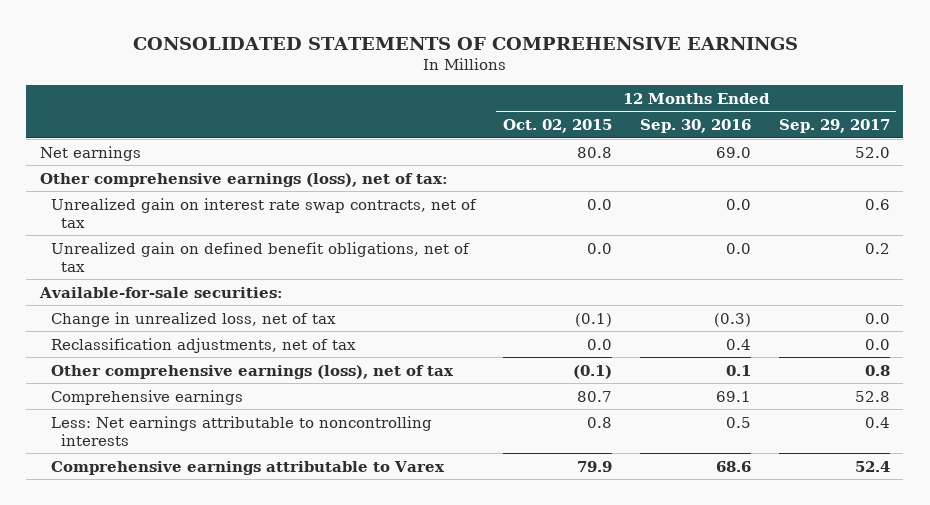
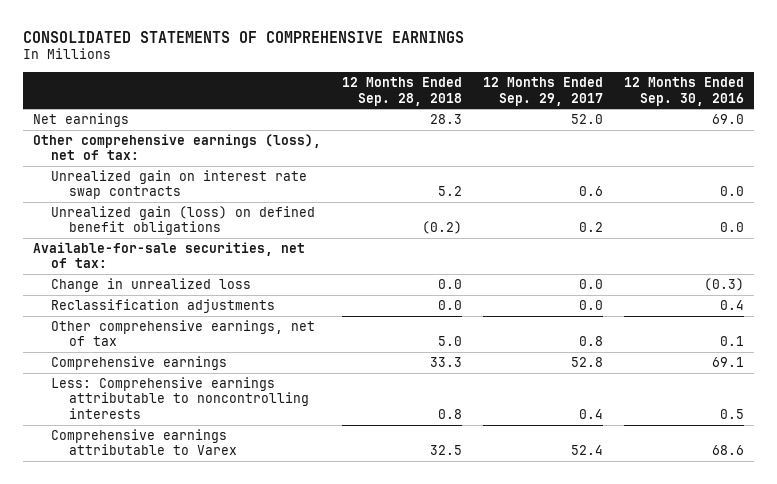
- | 12 Months Ended Oct. 02, 2015 | 12 Months Ended Sep. 30, 2016 | 12 Months Ended Sep. 29, 2017
+ | 12 Months Ended Sep. 28, 2018 | 12 Months Ended Sep. 29, 2017 | 12 Months Ended Sep. 30, 2016
- Unrealized gain on interest rate swap contracts, net of tax | 0.0 | 0.0 | 0.6
- Unrealized gain on defined benefit obligations, net of tax | 0.0 | 0.0 | 0.2
- Available-for-sale securities:
- Change in unrealized loss, net of tax | (0.1) | (0.3) | 0.0
- Reclassification adjustments, net of tax | 0.0 | 0.4 | 0.0
- Other comprehensive earnings (loss), net of tax | (0.1) | 0.1 | 0.8
+ Unrealized gain on interest rate swap contracts | 5.2 | 0.6 | 0.0
+ Unrealized gain (loss) on defined benefit obligations | (0.2) | 0.2 | 0.0
+ Available-for-sale securities, net of tax:
+ Change in unrealized loss | 0.0 | 0.0 | (0.3)
+ Reclassification adjustments | 0.0 | 0.0 | 0.4
+ Other comprehensive earnings, net of tax | 5.0 | 0.8 | 0.1
- Less: Net earnings attributable to noncontrolling interests | 0.8 | 0.5 | 0.4
+ Less: Comprehensive earnings attributable to noncontrolling interests | 0.8 | 0.4 | 0.5

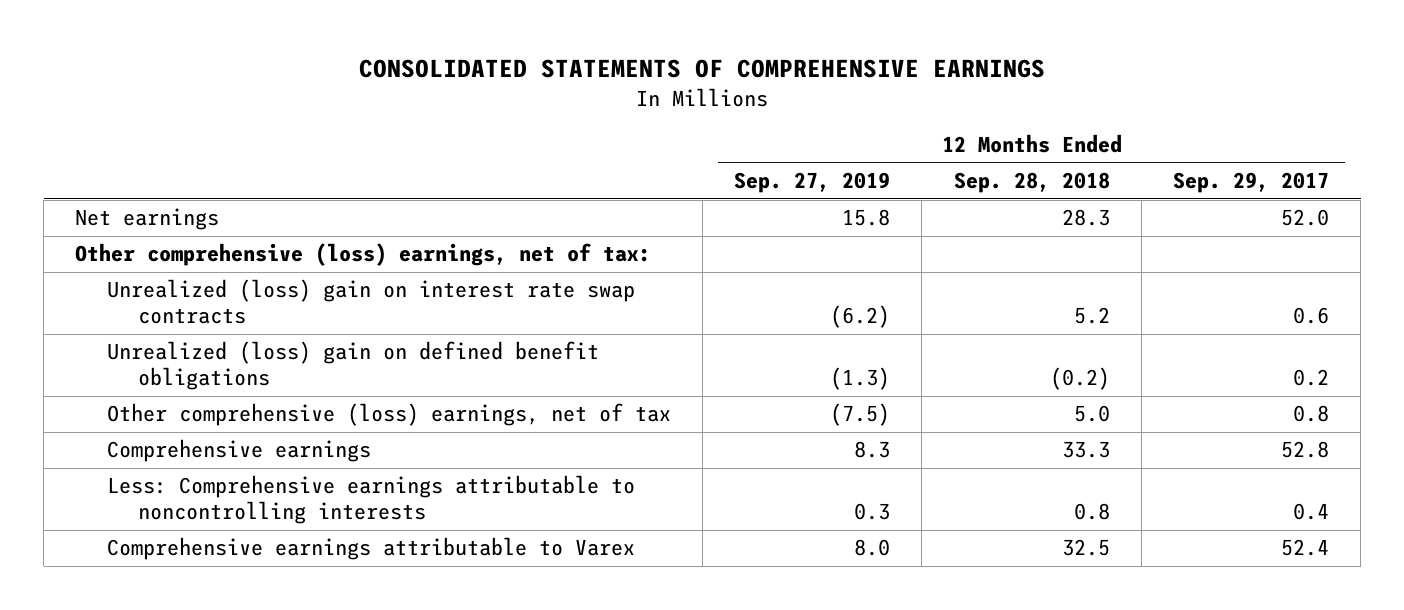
- | 12 Months Ended Sep. 28, 2018 | 12 Months Ended Sep. 29, 2017 | 12 Months Ended Sep. 30, 2016
+ | 12 Months Ended Sep. 27, 2019 | 12 Months Ended Sep. 28, 2018 | 12 Months Ended Sep. 29, 2017
- Other comprehensive earnings (loss), net of tax:
- Unrealized gain on interest rate swap contracts | 5.2 | 0.6 | 0.0
- Unrealized gain (loss) on defined benefit obligations | (0.2) | 0.2 | 0.0
- Available-for-sale securities, net of tax:
- Change in unrealized loss | 0.0 | 0.0 | (0.3)
- Reclassification adjustments | 0.0 | 0.0 | 0.4
- Other comprehensive earnings, net of tax | 5.0 | 0.8 | 0.1
+ Other comprehensive (loss) earnings, net of tax:
+ Unrealized (loss) gain on interest rate swap contracts | (6.2) | 5.2 | 0.6
+ Unrealized (loss) gain on defined benefit obligations | (1.3) | (0.2) | 0.2
+ Other comprehensive (loss) earnings, net of tax | (7.5) | 5.0 | 0.8

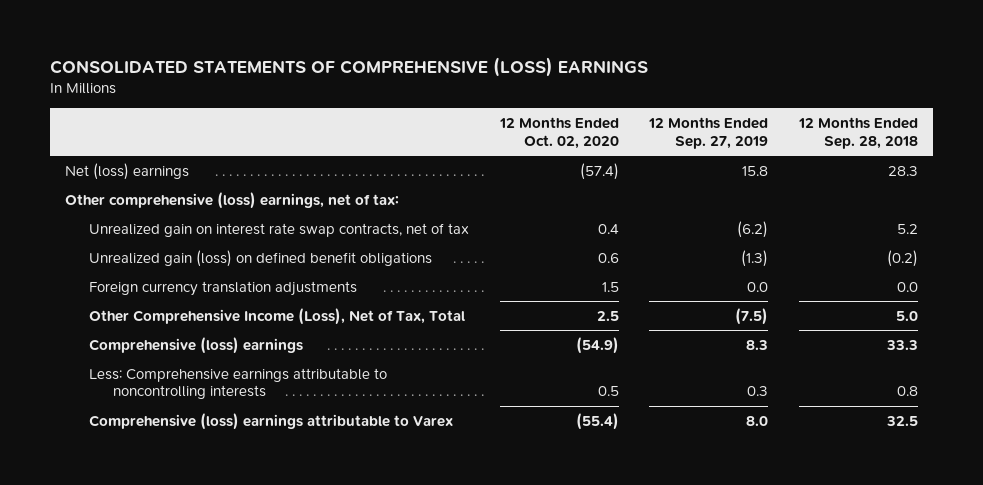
- CONSOLIDATED STATEMENTS OF COMPREHENSIVE EARNINGS
+ CONSOLIDATED STATEMENTS OF COMPREHENSIVE (LOSS) EARNINGS
- | 12 Months Ended Sep. 27, 2019 | 12 Months Ended Sep. 28, 2018 | 12 Months Ended Sep. 29, 2017
+ | 12 Months Ended Oct. 02, 2020 | 12 Months Ended Sep. 27, 2019 | 12 Months Ended Sep. 28, 2018
- Net earnings | 15.8 | 28.3 | 52.0
+ Net (loss) earnings | (57.4) | 15.8 | 28.3
- Unrealized (loss) gain on interest rate swap contracts | (6.2) | 5.2 | 0.6
- Unrealized (loss) gain on defined benefit obligations | (1.3) | (0.2) | 0.2
- Other comprehensive (loss) earnings, net of tax | (7.5) | 5.0 | 0.8
- Comprehensive earnings | 8.3 | 33.3 | 52.8
+ Unrealized gain on interest rate swap contracts, net of tax | 0.4 | (6.2) | 5.2
+ Unrealized gain (loss) on defined benefit obligations | 0.6 | (1.3) | (0.2)
+ Foreign currency translation adjustments | 1.5 | 0.0 | 0.0
+ Other Comprehensive Income (Loss), Net of Tax, Total | 2.5 | (7.5) | 5.0
+ Comprehensive (loss) earnings | (54.9) | 8.3 | 33.3
- Comprehensive earnings attributable to Varex | 8.0 | 32.5 | 52.4
+ Comprehensive (loss) earnings attributable to Varex | (55.4) | 8.0 | 32.5

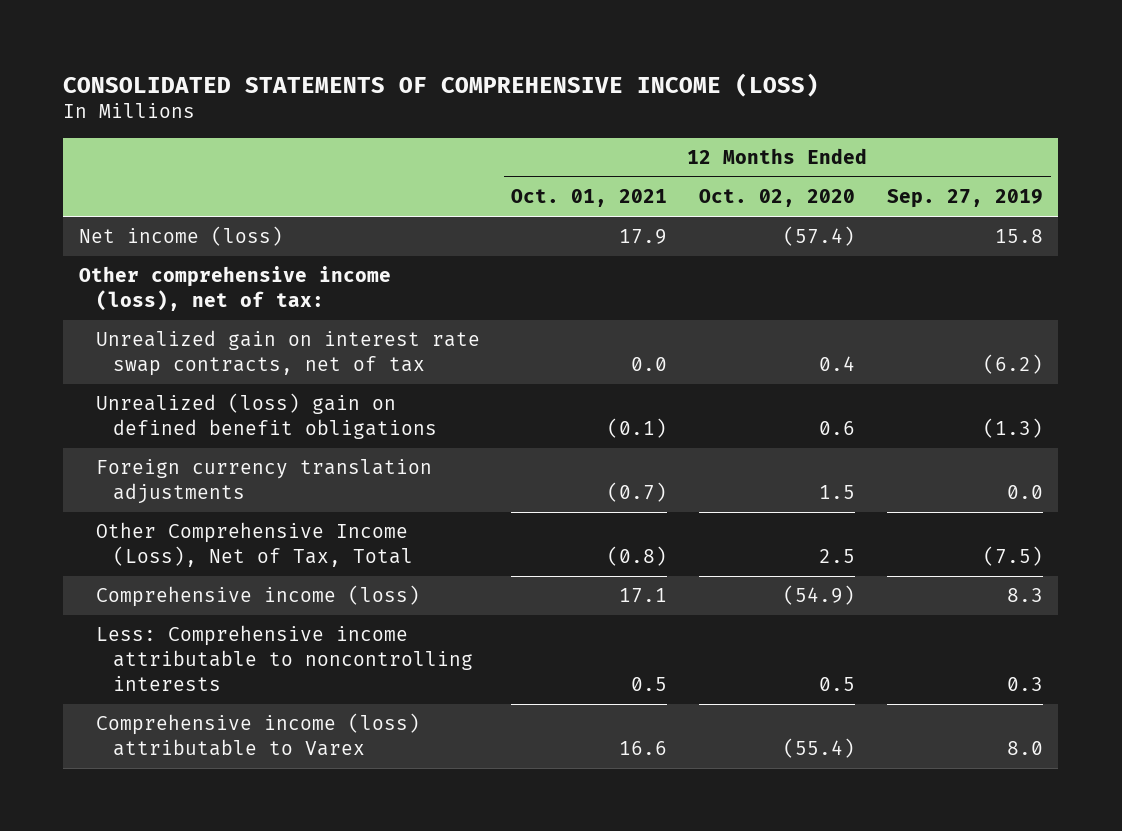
- CONSOLIDATED STATEMENTS OF COMPREHENSIVE (LOSS) EARNINGS
+ CONSOLIDATED STATEMENTS OF COMPREHENSIVE INCOME (LOSS)
- | 12 Months Ended Oct. 02, 2020 | 12 Months Ended Sep. 27, 2019 | 12 Months Ended Sep. 28, 2018
+ | 12 Months Ended Oct. 01, 2021 | 12 Months Ended Oct. 02, 2020 | 12 Months Ended Sep. 27, 2019
- Net (loss) earnings | (57.4) | 15.8 | 28.3
- Other comprehensive (loss) earnings, net of tax:
+ Net income (loss) | 17.9 | (57.4) | 15.8
+ Other comprehensive income (loss), net of tax:
- Unrealized gain (loss) on defined benefit obligations | 0.6 | (1.3) | (0.2)
+ Unrealized (loss) gain on defined benefit obligations | (0.1) | 0.6 | (1.3)
- Comprehensive (loss) earnings | (54.9) | 8.3 | 33.3
- Less: Comprehensive earnings attributable to noncontrolling interests | 0.5 | 0.3 | 0.8
- Comprehensive (loss) earnings attributable to Varex | (55.4) | 8.0 | 32.5
+ Comprehensive income (loss) | 17.1 | (54.9) | 8.3
+ Less: Comprehensive income attributable to noncontrolling interests | 0.5 | 0.5 | 0.3
+ Comprehensive income (loss) attributable to Varex | 16.6 | (55.4) | 8.0

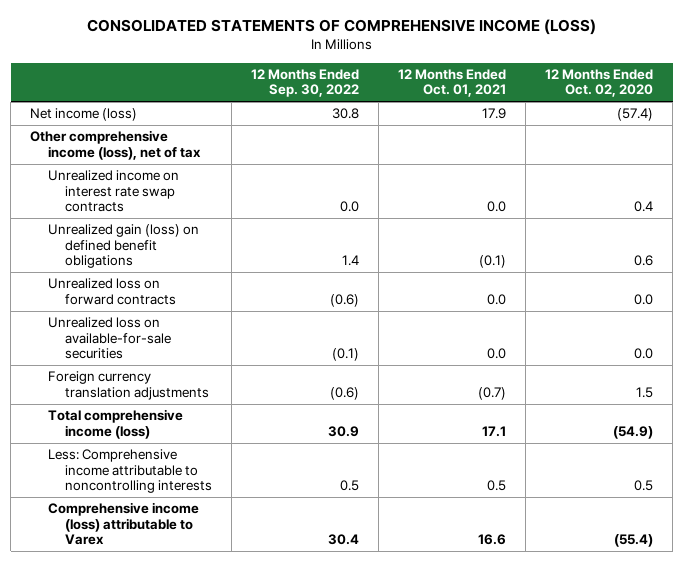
- | 12 Months Ended Oct. 01, 2021 | 12 Months Ended Oct. 02, 2020 | 12 Months Ended Sep. 27, 2019
+ | 12 Months Ended Sep. 30, 2022 | 12 Months Ended Oct. 01, 2021 | 12 Months Ended Oct. 02, 2020
- Other comprehensive income (loss), net of tax:
- Unrealized gain on interest rate swap contracts, net of tax | 0.0 | 0.4 | (6.2)
- Unrealized (loss) gain on defined benefit obligations | (0.1) | 0.6 | (1.3)
+ Other comprehensive income (loss), net of tax
+ Unrealized income on interest rate swap contracts | 0.0 | 0.0 | 0.4
+ Unrealized gain (loss) on defined benefit obligations | 1.4 | (0.1) | 0.6
+ Unrealized loss on forward contracts | (0.6) | 0.0 | 0.0
+ Unrealized loss on available-for-sale securities | (0.1) | 0.0 | 0.0
- Other Comprehensive Income (Loss), Net of Tax, Total | (0.8) | 2.5 | (7.5)
- Comprehensive income (loss) | 17.1 | (54.9) | 8.3
+ Total comprehensive income (loss) | 30.9 | 17.1 | (54.9)

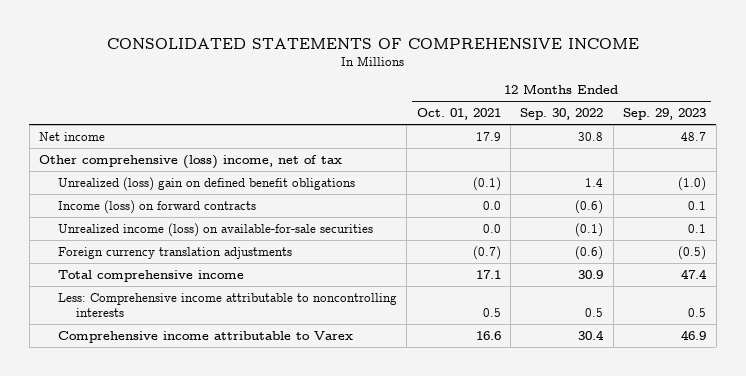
- CONSOLIDATED STATEMENTS OF COMPREHENSIVE INCOME (LOSS)
+ CONSOLIDATED STATEMENTS OF COMPREHENSIVE INCOME
- | 12 Months Ended Sep. 30, 2022 | 12 Months Ended Oct. 01, 2021 | 12 Months Ended Oct. 02, 2020
+ | 12 Months Ended Oct. 01, 2021 | 12 Months Ended Sep. 30, 2022 | 12 Months Ended Sep. 29, 2023
- Net income (loss) | 30.8 | 17.9 | (57.4)
- Other comprehensive income (loss), net of tax
- Unrealized income on interest rate swap contracts | 0.0 | 0.0 | 0.4
- Unrealized gain (loss) on defined benefit obligations | 1.4 | (0.1) | 0.6
- Unrealized loss on forward contracts | (0.6) | 0.0 | 0.0
- Unrealized loss on available-for-sale securities | (0.1) | 0.0 | 0.0
+ Net income | 17.9 | 30.8 | 48.7
+ Other comprehensive (loss) income, net of tax
+ Unrealized (loss) gain on defined benefit obligations | (0.1) | 1.4 | (1.0)
+ Income (loss) on forward contracts | 0.0 | (0.6) | 0.1
+ Unrealized income (loss) on available-for-sale securities | 0.0 | (0.1) | 0.1
- Total comprehensive income (loss) | 30.9 | 17.1 | (54.9)
+ Total comprehensive income | 17.1 | 30.9 | 47.4
- Comprehensive income (loss) attributable to Varex | 30.4 | 16.6 | (55.4)
+ Comprehensive income attributable to Varex | 16.6 | 30.4 | 46.9

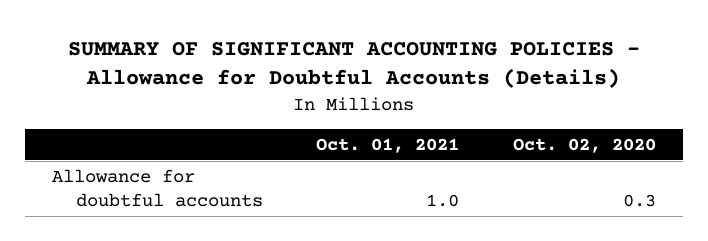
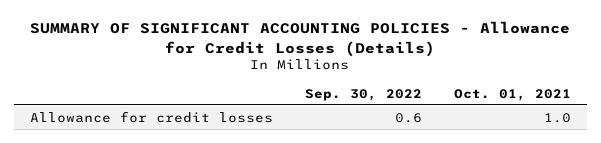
- SUMMARY OF SIGNIFICANT ACCOUNTING POLICIES - Allowance for Doubtful Accounts (Details)
+ SUMMARY OF SIGNIFICANT ACCOUNTING POLICIES - Allowance for Credit Losses (Details)
- | Oct. 01, 2021 | Oct. 02, 2020
+ | Sep. 30, 2022 | Oct. 01, 2021
- Allowance for doubtful accounts | 1.0 | 0.3
+ Allowance for credit losses | 0.6 | 1.0

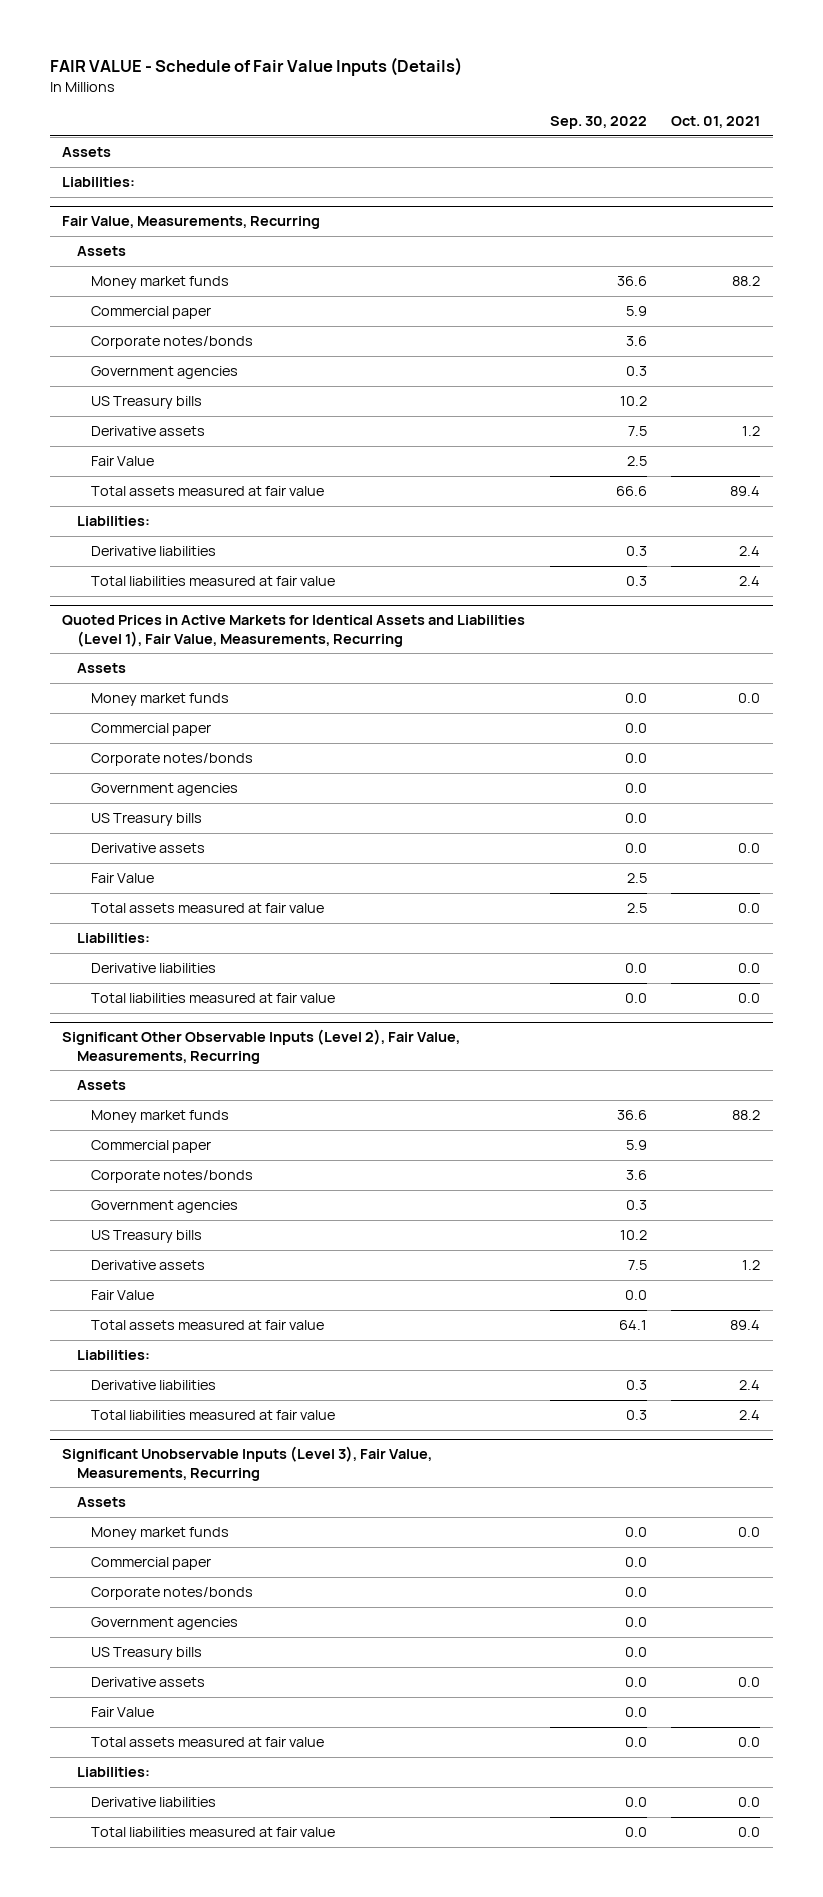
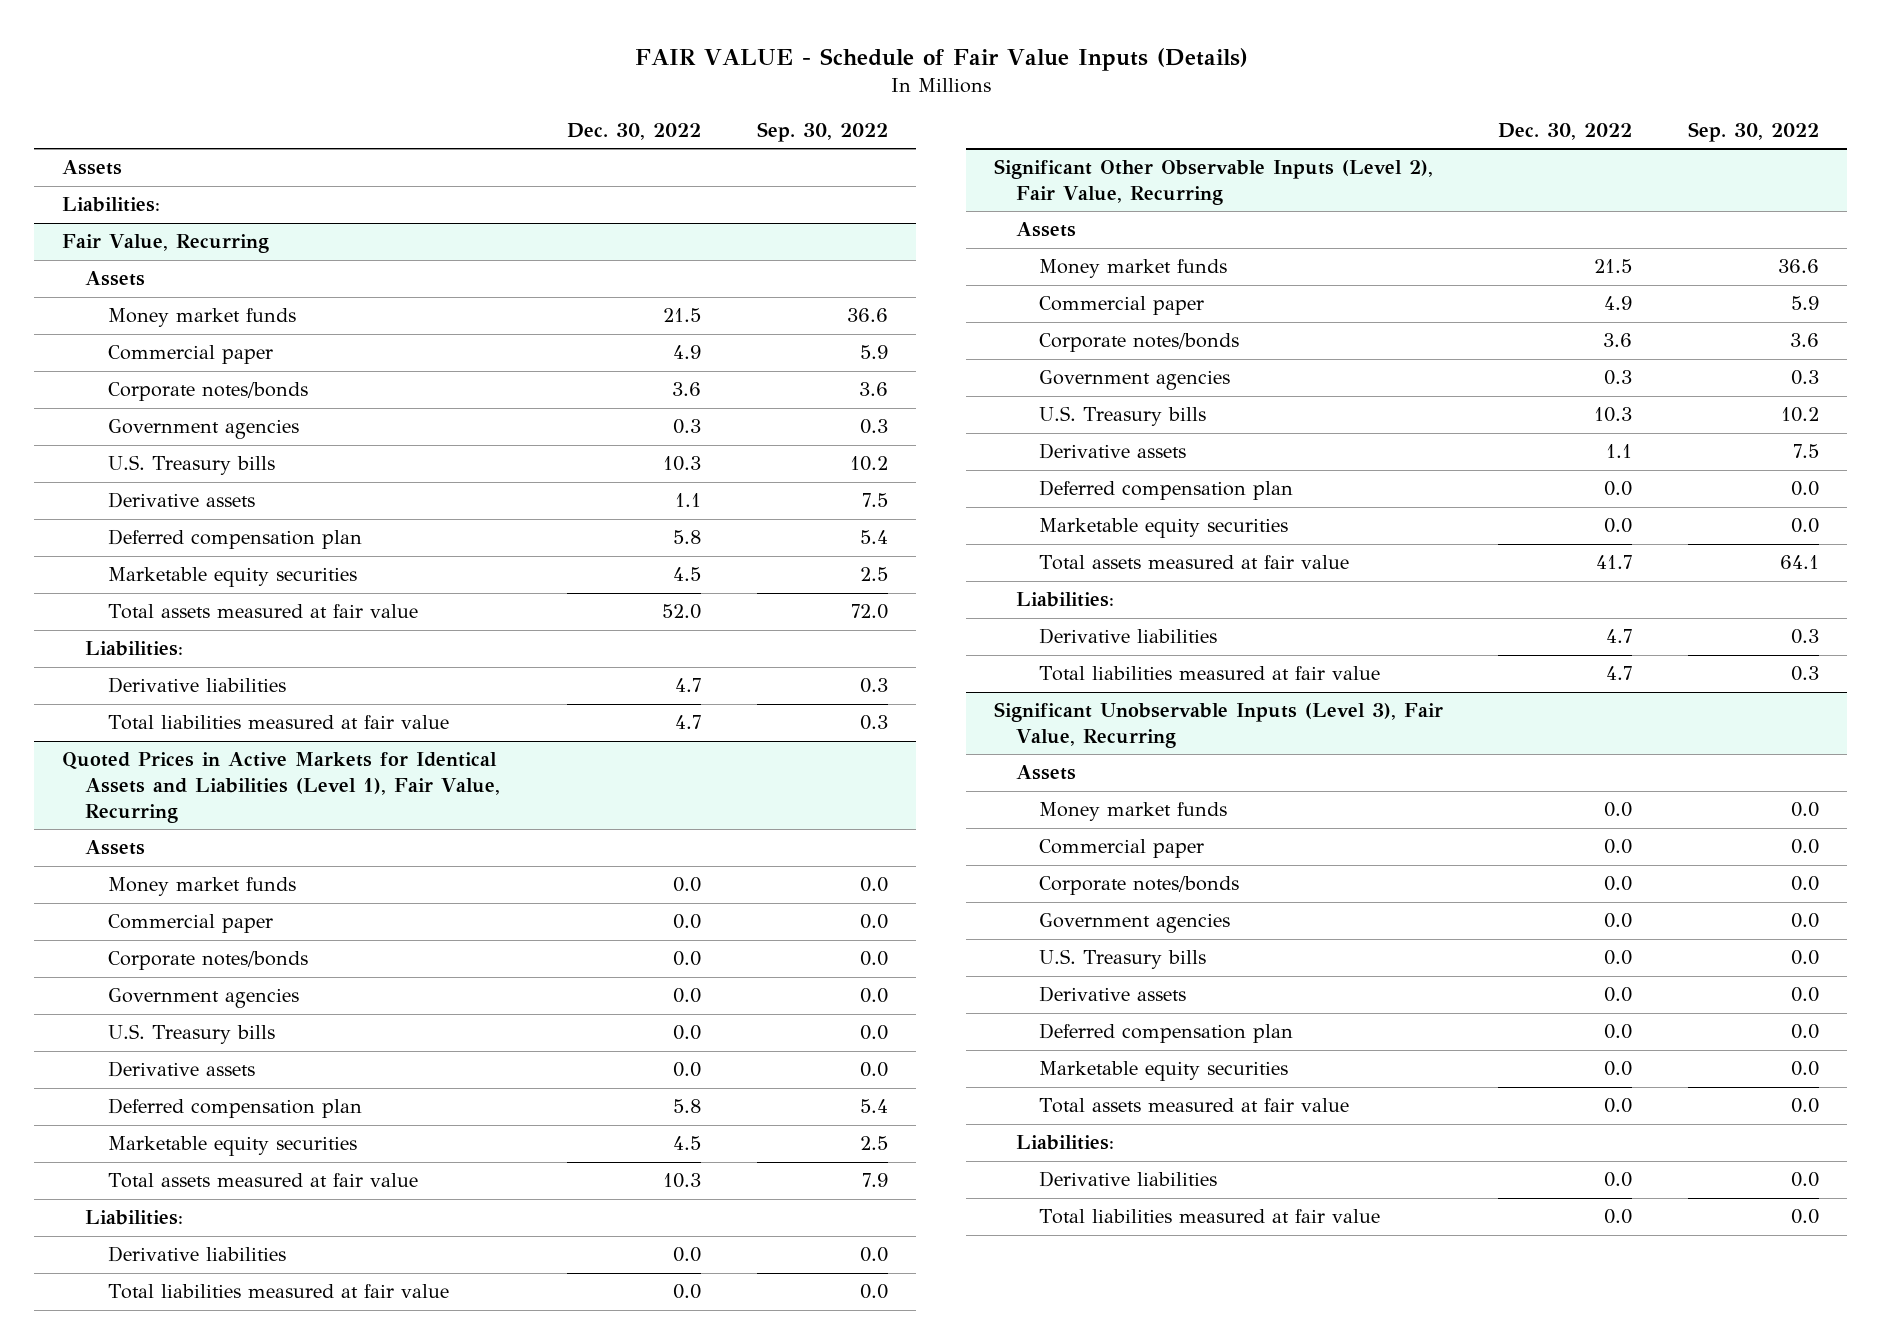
- | Sep. 30, 2022 | Oct. 01, 2021
+ | Dec. 30, 2022 | Sep. 30, 2022
- Fair Value, Measurements, Recurring
+ Fair Value, Recurring
- US Treasury bills | 10.2 |
+ U.S. Treasury bills | 10.3 | 10.2
- Fair Value | 2.5 |
- Total assets measured at fair value | 66.6 | 89.4
+ Deferred compensation plan | 5.8 | 5.4
+ Marketable equity securities | 4.5 | 2.5
+ Total assets measured at fair value | 52.0 | 72.0
- Quoted Prices in Active Markets for Identical Assets and Liabilities (Level 1), Fair Value, Measurements, Recurring
+ Quoted Prices in Active Markets for Identical Assets and Liabilities (Level 1), Fair Value, Recurring
- US Treasury bills | 0.0 |
+ U.S. Treasury bills | 0.0 | 0.0
- Fair Value | 2.5 |
- Total assets measured at fair value | 2.5 | 0.0
+ Deferred compensation plan | 5.8 | 5.4
+ Marketable equity securities | 4.5 | 2.5
+ Total assets measured at fair value | 10.3 | 7.9
- Significant Other Observable Inputs (Level 2), Fair Value, Measurements, Recurring
+ Significant Other Observable Inputs (Level 2), Fair Value, Recurring
- US Treasury bills | 10.2 |
+ U.S. Treasury bills | 10.3 | 10.2
- Fair Value | 0.0 |
+ Deferred compensation plan | 0.0 | 0.0
+ Marketable equity securities | 0.0 | 0.0
- Significant Unobservable Inputs (Level 3), Fair Value, Measurements, Recurring
+ Significant Unobservable Inputs (Level 3), Fair Value, Recurring
- US Treasury bills | 0.0 |
+ U.S. Treasury bills | 0.0 | 0.0
- Fair Value | 0.0 |
+ Deferred compensation plan | 0.0 | 0.0
+ Marketable equity securities | 0.0 | 0.0

